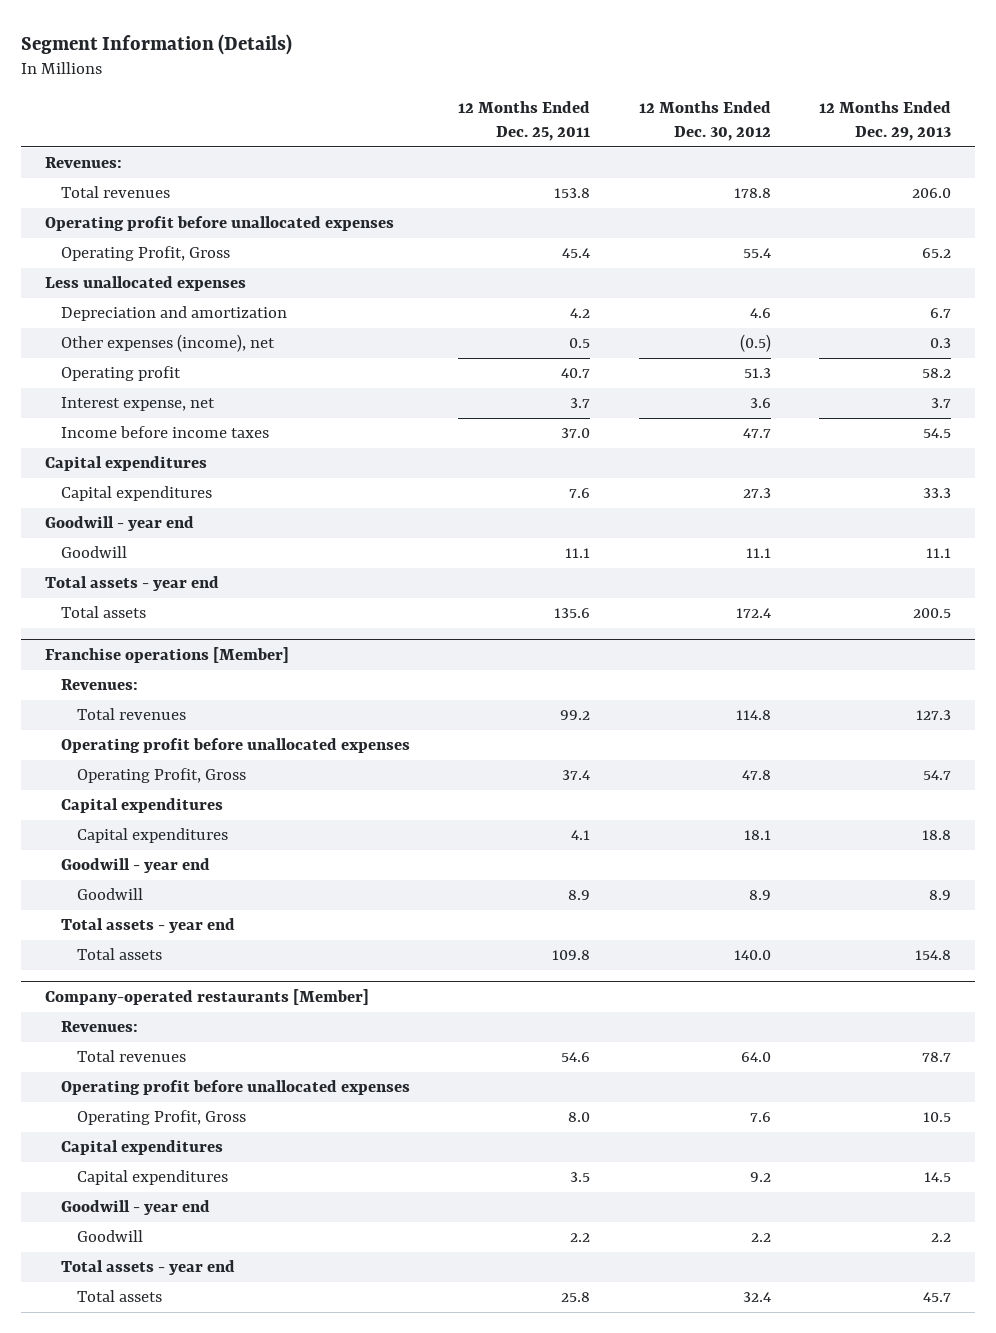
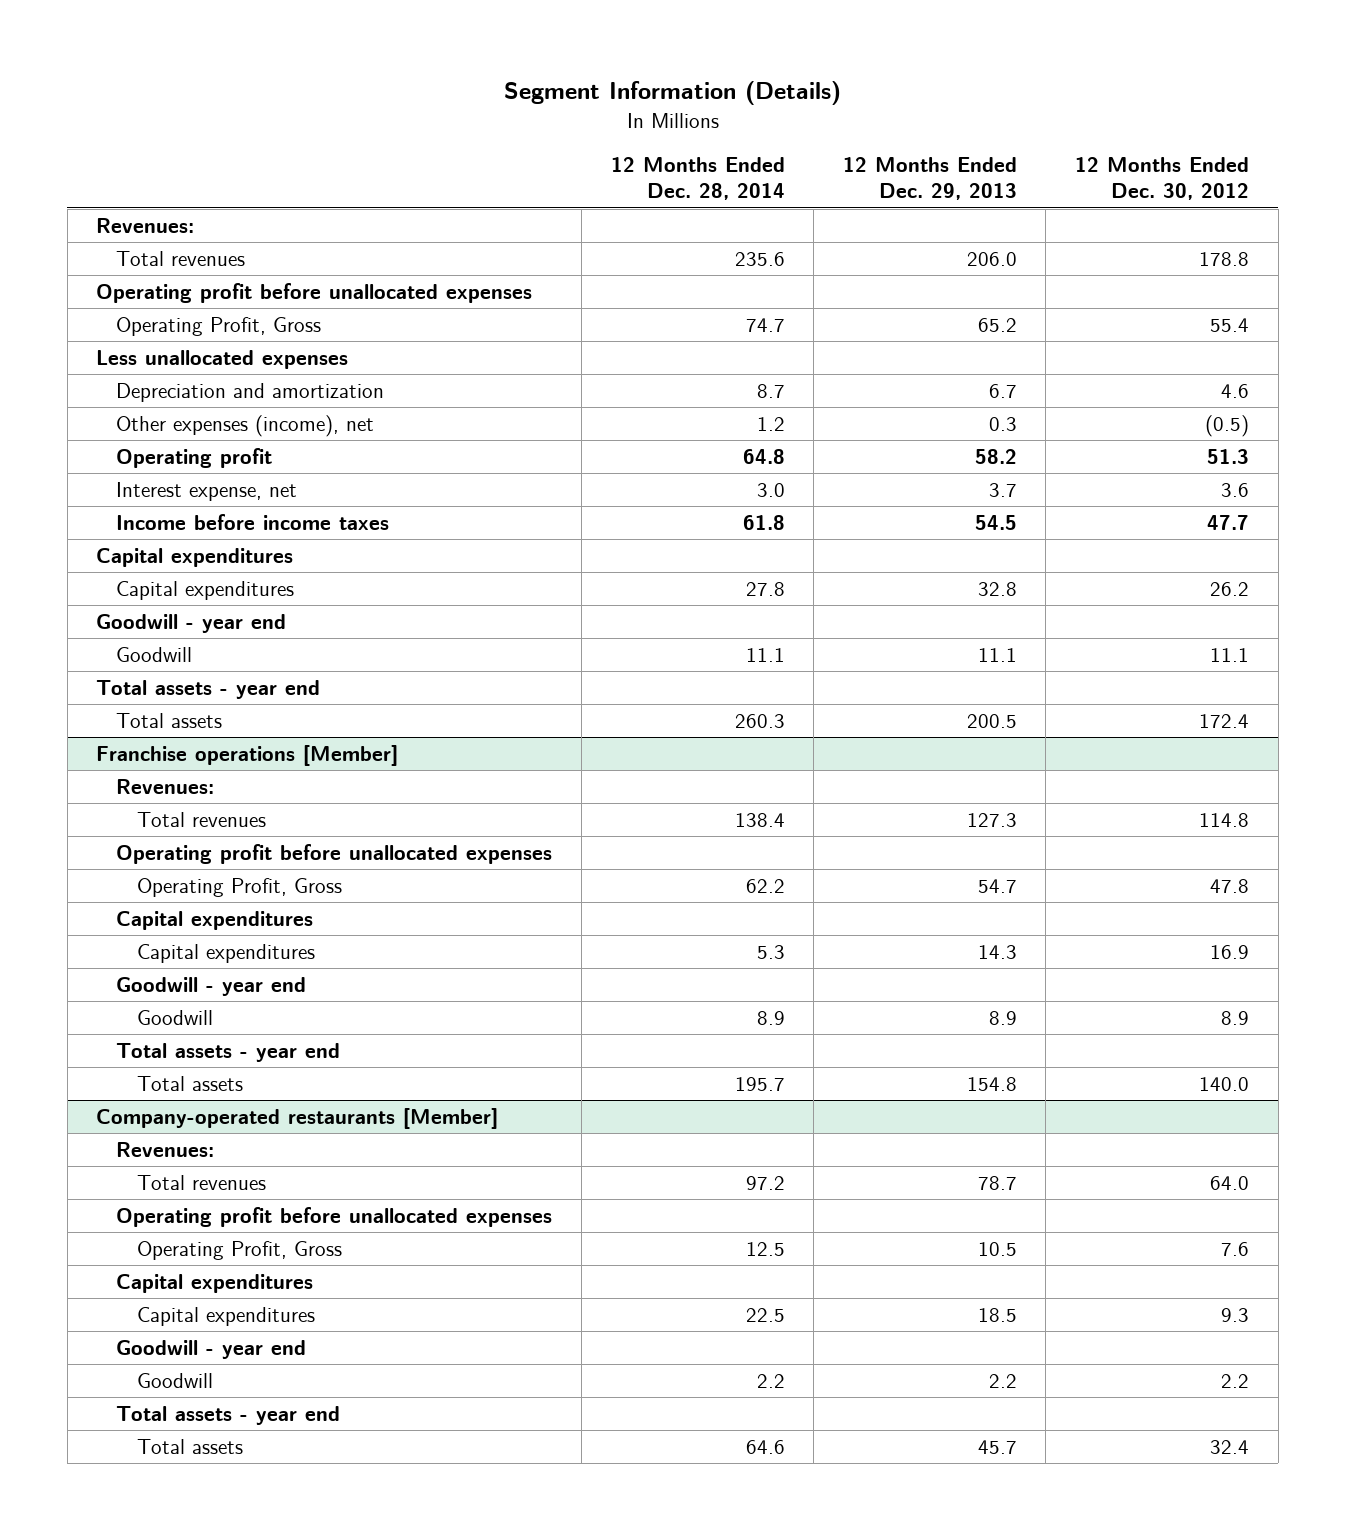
- | 12 Months Ended Dec. 25, 2011 | 12 Months Ended Dec. 30, 2012 | 12 Months Ended Dec. 29, 2013
+ | 12 Months Ended Dec. 28, 2014 | 12 Months Ended Dec. 29, 2013 | 12 Months Ended Dec. 30, 2012
- Capital expenditures | 7.6 | 27.3 | 33.3
+ Capital expenditures | 27.8 | 32.8 | 26.2
@ Franchise operations [Member]
- Capital expenditures | 4.1 | 18.1 | 18.8
+ Capital expenditures | 5.3 | 14.3 | 16.9
@ Company-operated restaurants [Member]
- Capital expenditures | 3.5 | 9.2 | 14.5
+ Capital expenditures | 22.5 | 18.5 | 9.3

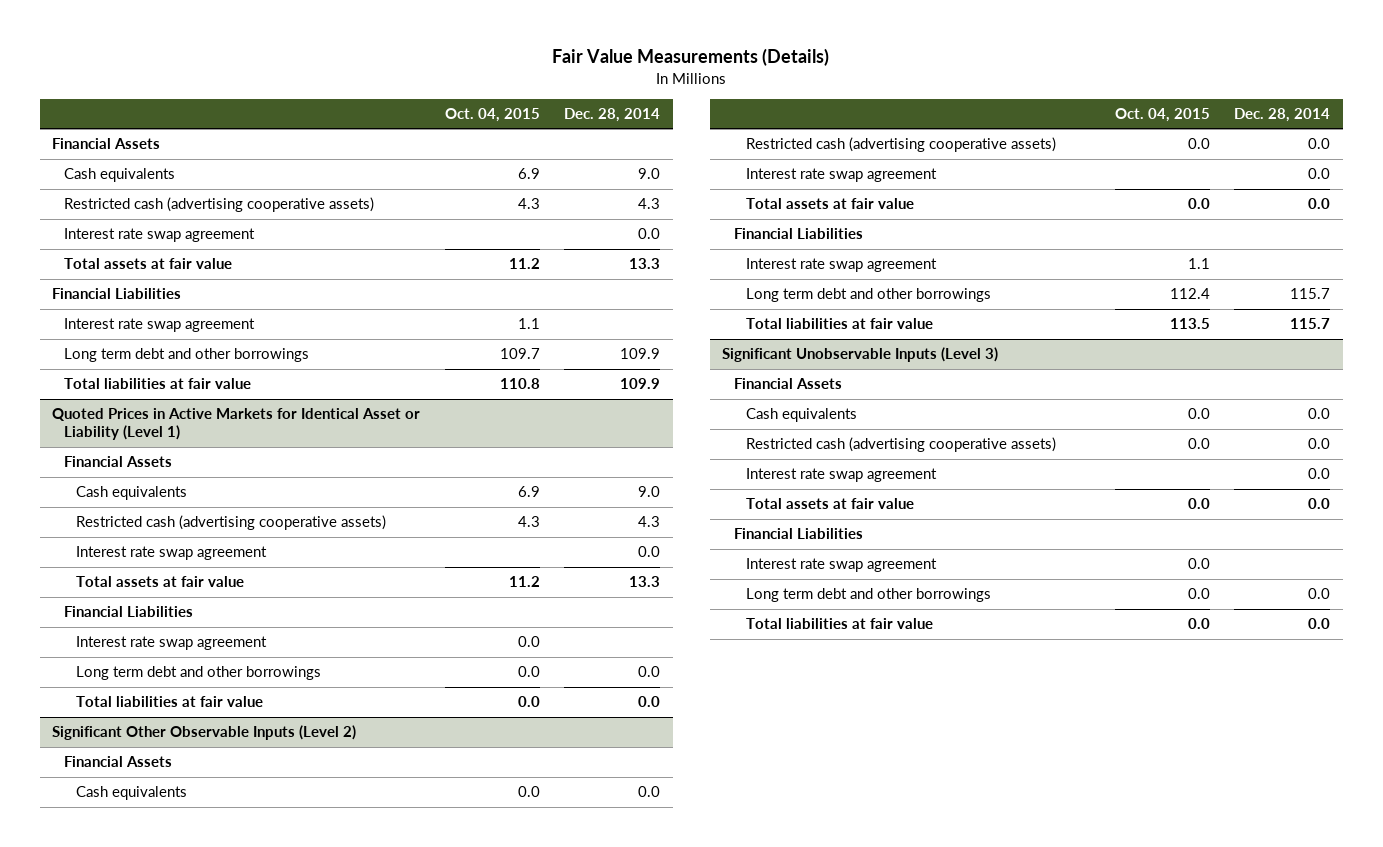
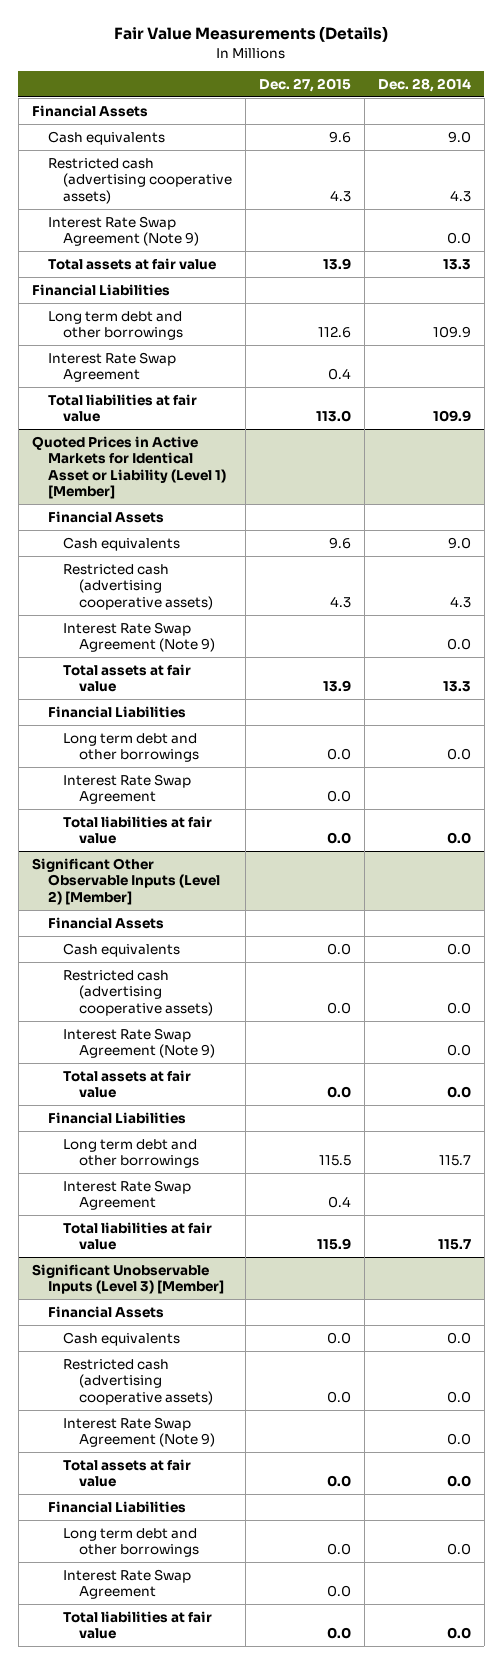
- | Oct. 04, 2015 | Dec. 28, 2014
+ | Dec. 27, 2015 | Dec. 28, 2014
- Interest rate swap agreement | | 0.0
+ Interest Rate Swap Agreement (Note 9) | | 0.0
- Interest rate swap agreement | 1.1 |
+ Interest Rate Swap Agreement | 0.4 |
- Quoted Prices in Active Markets for Identical Asset or Liability (Level 1)
+ Quoted Prices in Active Markets for Identical Asset or Liability (Level 1) [Member]
- Interest rate swap agreement | | 0.0
+ Interest Rate Swap Agreement (Note 9) | | 0.0
- Interest rate swap agreement | 0.0 |
+ Interest Rate Swap Agreement | 0.0 |
- Significant Other Observable Inputs (Level 2)
+ Significant Other Observable Inputs (Level 2) [Member]
- Interest rate swap agreement | | 0.0
+ Interest Rate Swap Agreement (Note 9) | | 0.0
- Interest rate swap agreement | 1.1 |
+ Interest Rate Swap Agreement | 0.4 |
- Significant Unobservable Inputs (Level 3)
+ Significant Unobservable Inputs (Level 3) [Member]
- Interest rate swap agreement | | 0.0
+ Interest Rate Swap Agreement (Note 9) | | 0.0
- Interest rate swap agreement | 0.0 |
+ Interest Rate Swap Agreement | 0.0 |

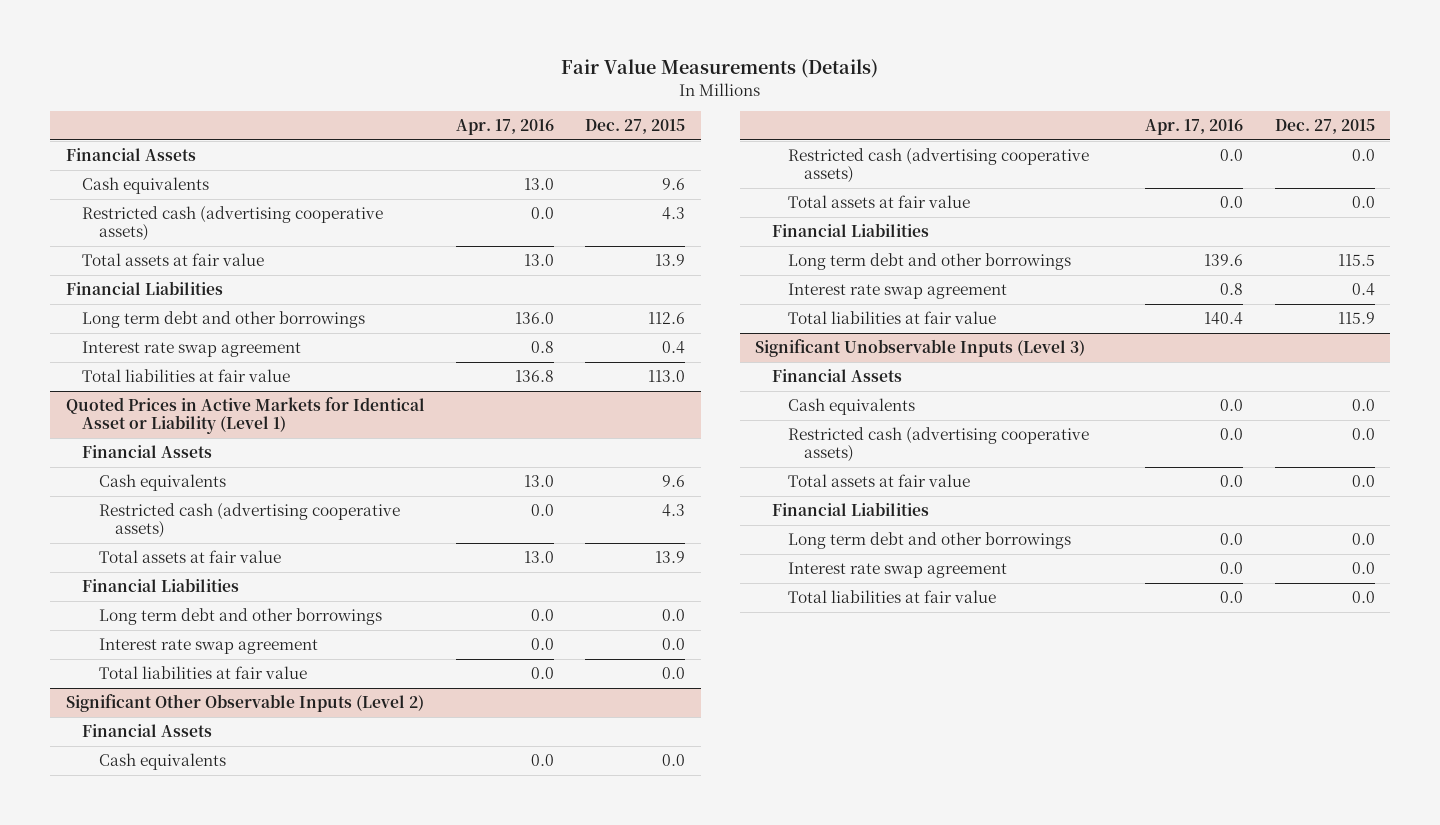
- | Dec. 27, 2015 | Dec. 28, 2014
+ | Apr. 17, 2016 | Dec. 27, 2015
- Interest Rate Swap Agreement (Note 9) | | 0.0
- Interest Rate Swap Agreement | 0.4 |
+ Interest rate swap agreement | 0.8 | 0.4
- Quoted Prices in Active Markets for Identical Asset or Liability (Level 1) [Member]
+ Quoted Prices in Active Markets for Identical Asset or Liability (Level 1)
- Interest Rate Swap Agreement (Note 9) | | 0.0
- Interest Rate Swap Agreement | 0.0 |
+ Interest rate swap agreement | 0.0 | 0.0
- Significant Other Observable Inputs (Level 2) [Member]
+ Significant Other Observable Inputs (Level 2)
- Interest Rate Swap Agreement (Note 9) | | 0.0
- Interest Rate Swap Agreement | 0.4 |
+ Interest rate swap agreement | 0.8 | 0.4
- Significant Unobservable Inputs (Level 3) [Member]
+ Significant Unobservable Inputs (Level 3)
- Interest Rate Swap Agreement (Note 9) | | 0.0
- Interest Rate Swap Agreement | 0.0 |
+ Interest rate swap agreement | 0.0 | 0.0

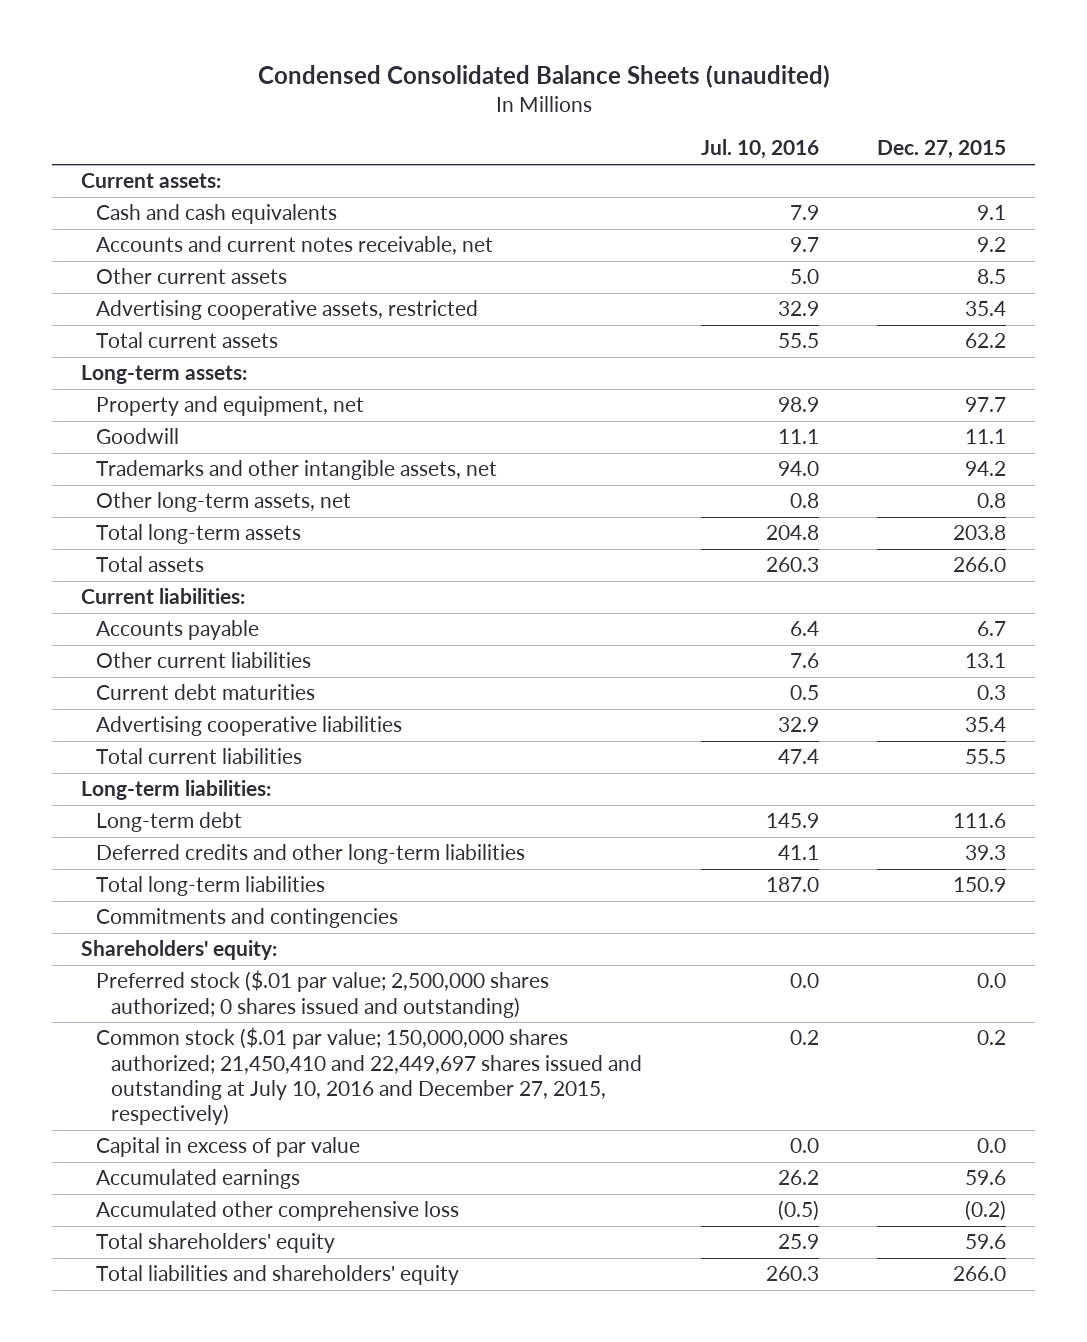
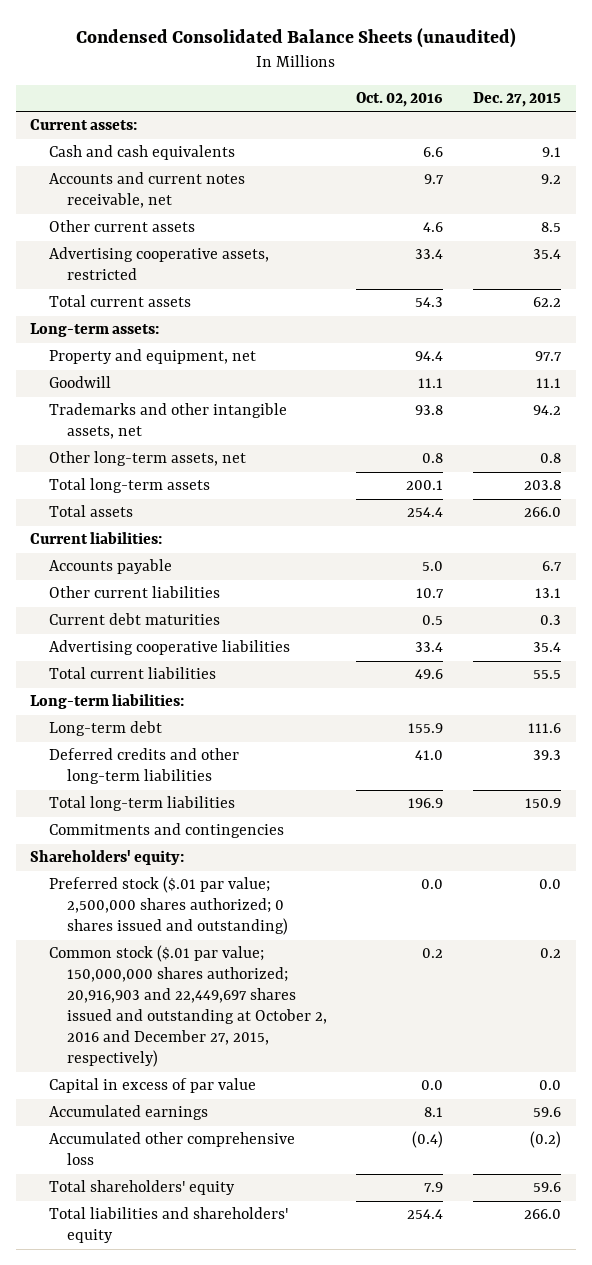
- | Jul. 10, 2016 | Dec. 27, 2015
+ | Oct. 02, 2016 | Dec. 27, 2015
- Common stock ($.01 par value; 150,000,000 shares authorized; 21,450,410 and 22,449,697 shares issued and outstanding at July 10, 2016 and December 27, 2015, respectively) | 0.2 | 0.2
+ Common stock ($.01 par value; 150,000,000 shares authorized; 20,916,903 and 22,449,697 shares issued and outstanding at October 2, 2016 and December 27, 2015, respectively) | 0.2 | 0.2

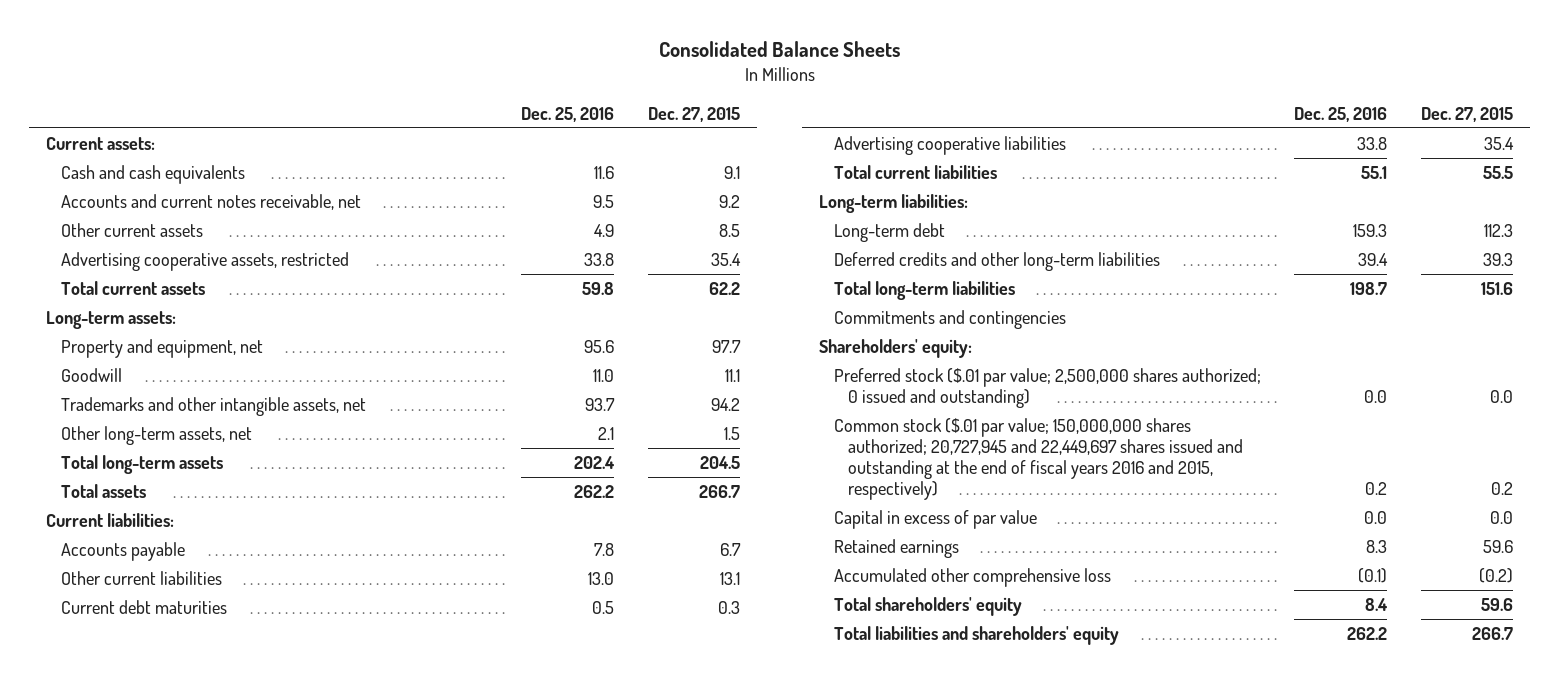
- Condensed Consolidated Balance Sheets (unaudited)
+ Consolidated Balance Sheets
- | Oct. 02, 2016 | Dec. 27, 2015
+ | Dec. 25, 2016 | Dec. 27, 2015
- Other long-term assets, net | 0.8 | 0.8
- Total long-term assets | 200.1 | 203.8
- Total assets | 254.4 | 266.0
+ Other long-term assets, net | 2.1 | 1.5
+ Total long-term assets | 202.4 | 204.5
+ Total assets | 262.2 | 266.7
- Long-term debt | 155.9 | 111.6
+ Long-term debt | 159.3 | 112.3
- Total long-term liabilities | 196.9 | 150.9
+ Total long-term liabilities | 198.7 | 151.6
- Preferred stock ($.01 par value; 2,500,000 shares authorized; 0 shares issued and outstanding) | 0.0 | 0.0
- Common stock ($.01 par value; 150,000,000 shares authorized; 20,916,903 and 22,449,697 shares issued and outstanding at October 2, 2016 and December 27, 2015, respectively) | 0.2 | 0.2
+ Preferred stock ($.01 par value; 2,500,000 shares authorized; 0 issued and outstanding) | 0.0 | 0.0
+ Common stock ($.01 par value; 150,000,000 shares authorized; 20,727,945 and 22,449,697 shares issued and outstanding at the end of fiscal years 2016 and 2015, respectively) | 0.2 | 0.2
- Accumulated earnings | 8.1 | 59.6
+ Retained earnings | 8.3 | 59.6
- Total liabilities and shareholders' equity | 254.4 | 266.0
+ Total liabilities and shareholders' equity | 262.2 | 266.7

